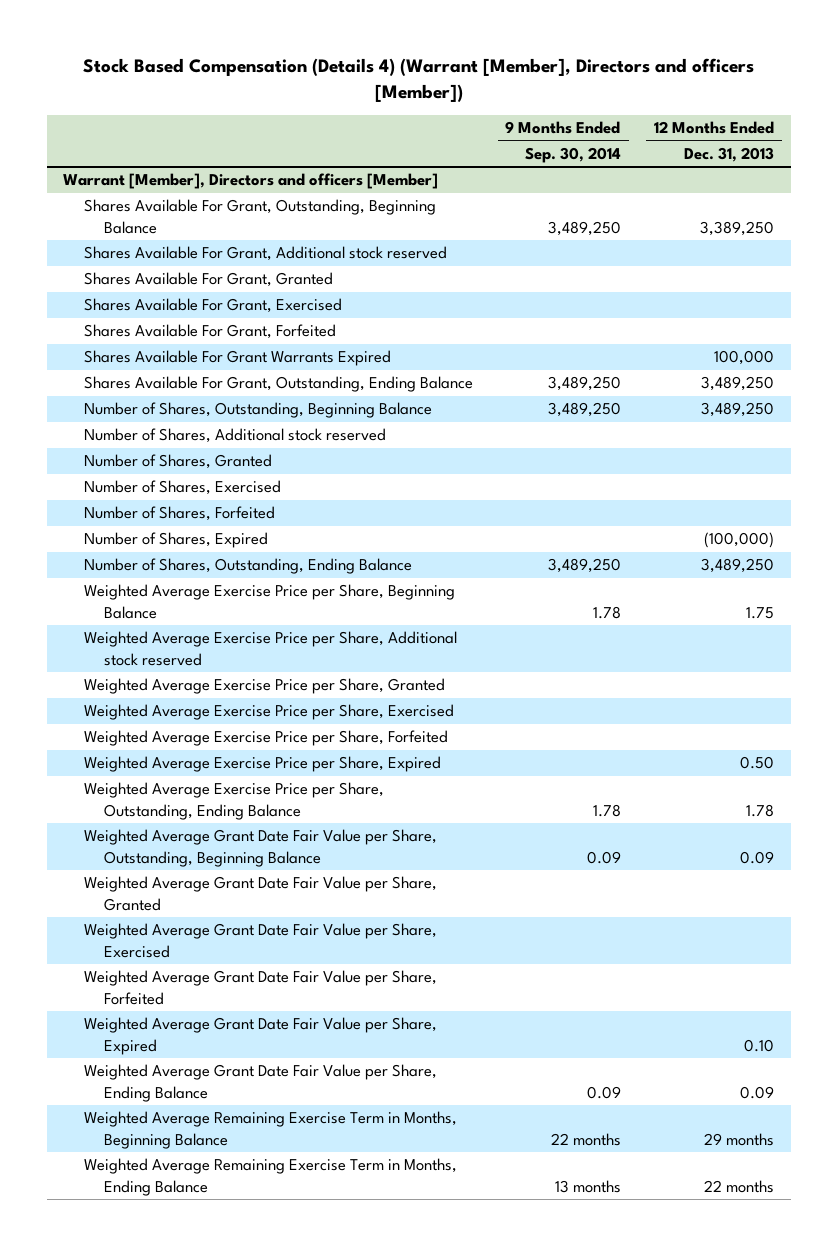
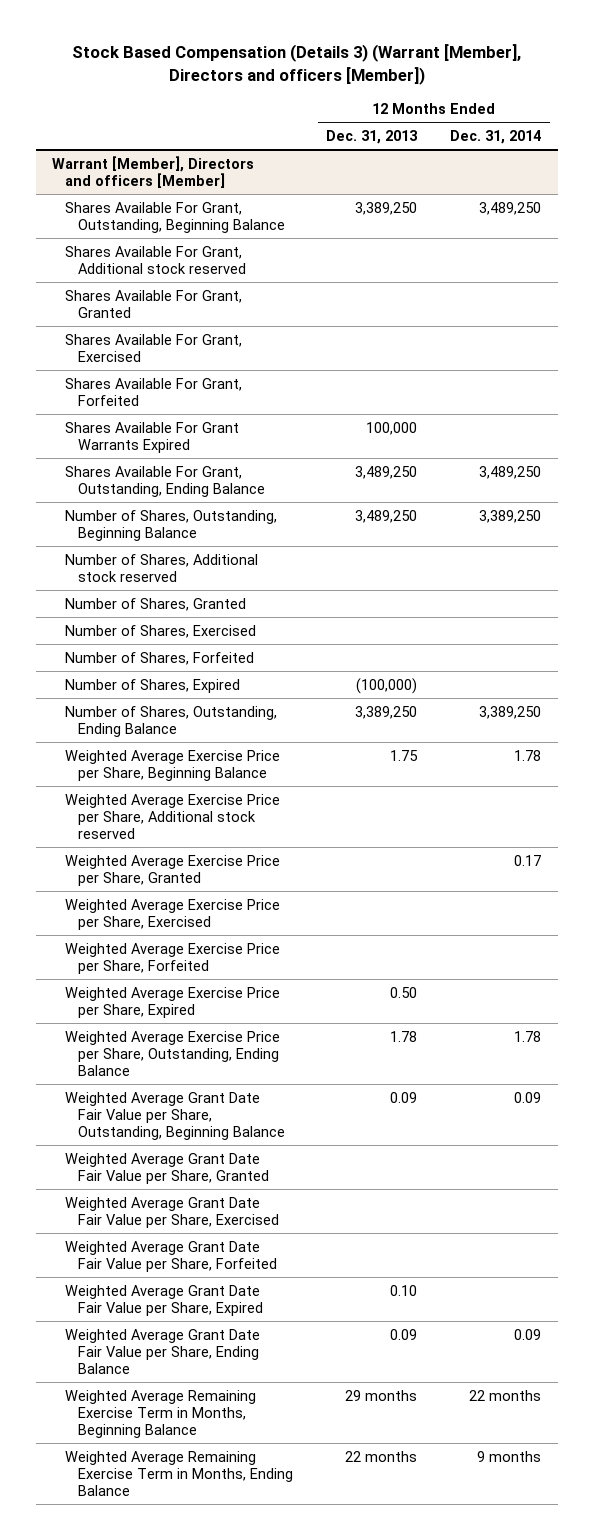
- Stock Based Compensation (Details 4) (Warrant [Member], Directors and officers [Member])
+ Stock Based Compensation (Details 3) (Warrant [Member], Directors and officers [Member])
- | 9 Months Ended Sep. 30, 2014 | 12 Months Ended Dec. 31, 2013
+ | 12 Months Ended Dec. 31, 2013 | 12 Months Ended Dec. 31, 2014
@ Warrant [Member], Directors and officers [Member]
- Number of Shares, Outstanding, Ending Balance | 3,489,250 | 3,489,250
+ Number of Shares, Outstanding, Ending Balance | 3,389,250 | 3,389,250

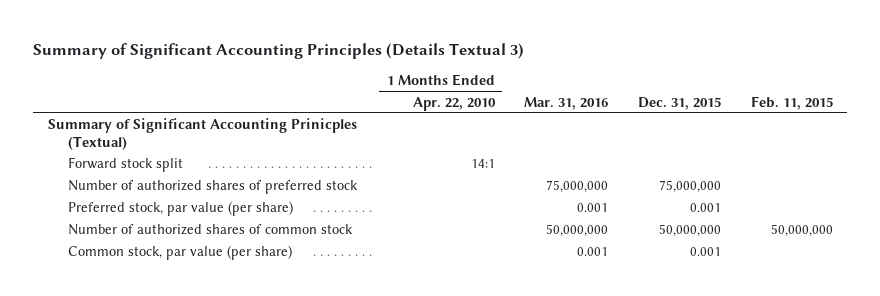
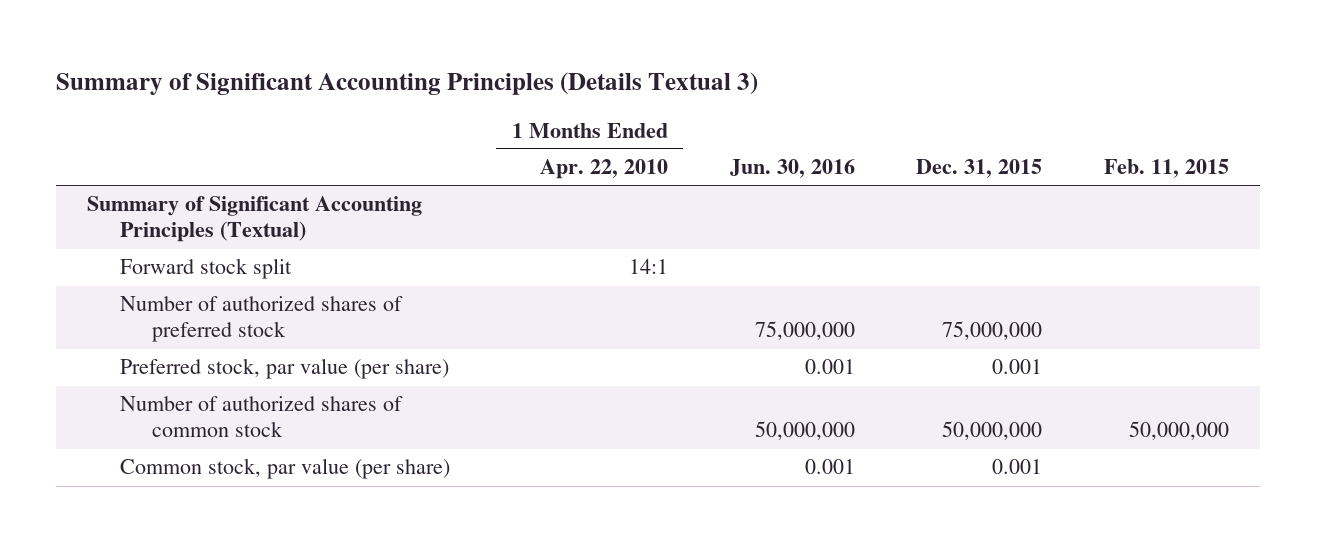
- | 1 Months Ended Apr. 22, 2010 | Mar. 31, 2016 | Dec. 31, 2015 | Feb. 11, 2015
+ | 1 Months Ended Apr. 22, 2010 | Jun. 30, 2016 | Dec. 31, 2015 | Feb. 11, 2015
- Summary of Significant Accounting Prinicples (Textual)
+ Summary of Significant Accounting Principles (Textual)

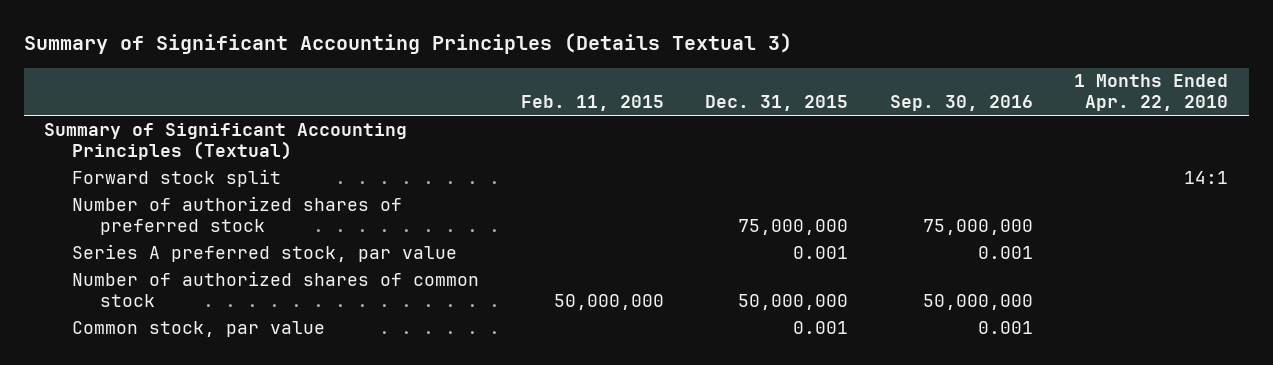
- | 1 Months Ended Apr. 22, 2010 | Jun. 30, 2016 | Dec. 31, 2015 | Feb. 11, 2015
+ | Feb. 11, 2015 | Dec. 31, 2015 | Sep. 30, 2016 | 1 Months Ended Apr. 22, 2010
- Preferred stock, par value (per share) | | 0.001 | 0.001 |
+ Series A preferred stock, par value | | 0.001 | 0.001 |
- Common stock, par value (per share) | | 0.001 | 0.001 |
+ Common stock, par value | | 0.001 | 0.001 |

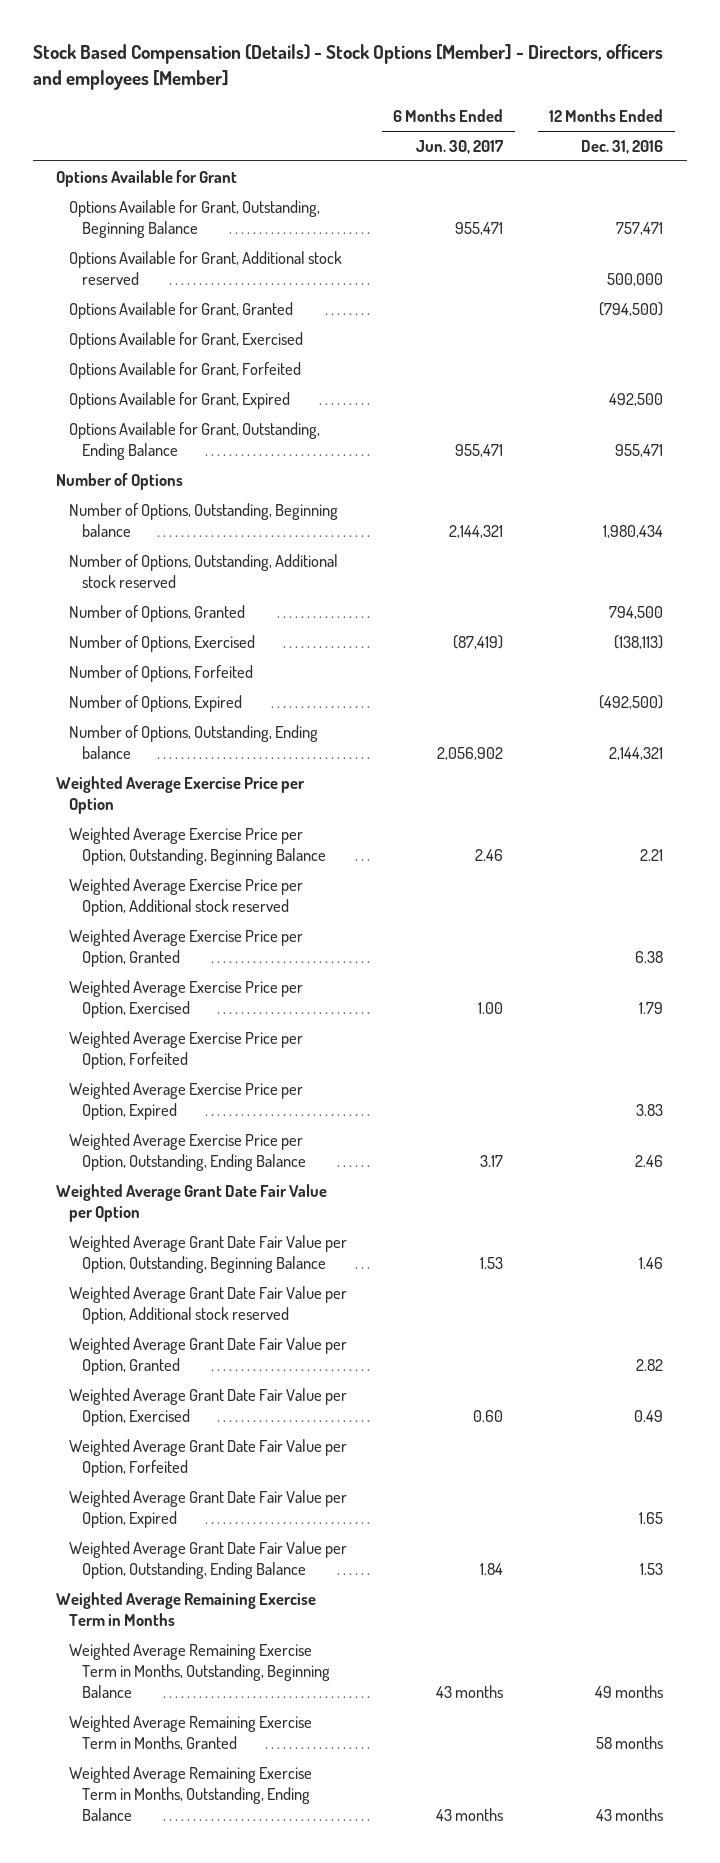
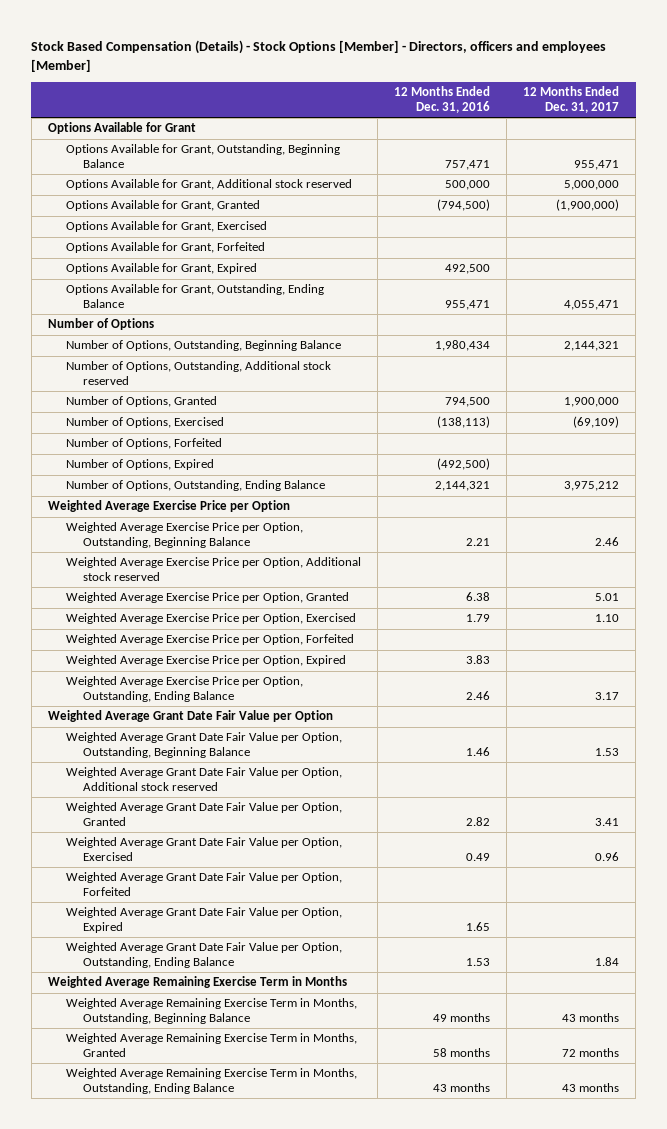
- | 6 Months Ended Jun. 30, 2017 | 12 Months Ended Dec. 31, 2016
+ | 12 Months Ended Dec. 31, 2016 | 12 Months Ended Dec. 31, 2017
- Number of Options, Outstanding, Beginning balance | 2,144,321 | 1,980,434
+ Number of Options, Outstanding, Beginning Balance | 1,980,434 | 2,144,321
- Number of Options, Outstanding, Ending balance | 2,056,902 | 2,144,321
+ Number of Options, Outstanding, Ending Balance | 2,144,321 | 3,975,212

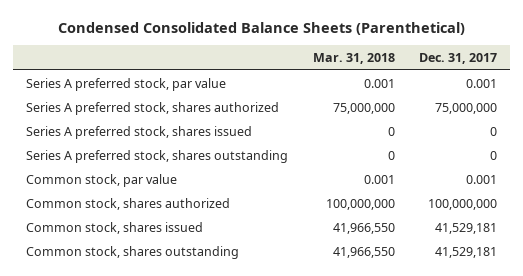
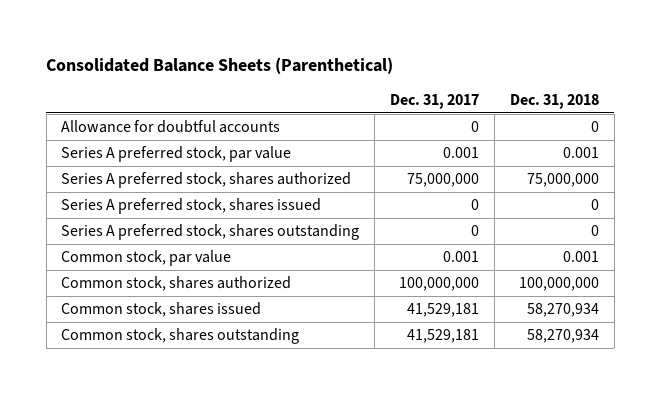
- Condensed Consolidated Balance Sheets (Parenthetical)
+ Consolidated Balance Sheets (Parenthetical)
- | Mar. 31, 2018 | Dec. 31, 2017
+ | Dec. 31, 2017 | Dec. 31, 2018
+ Allowance for doubtful accounts | 0 | 0

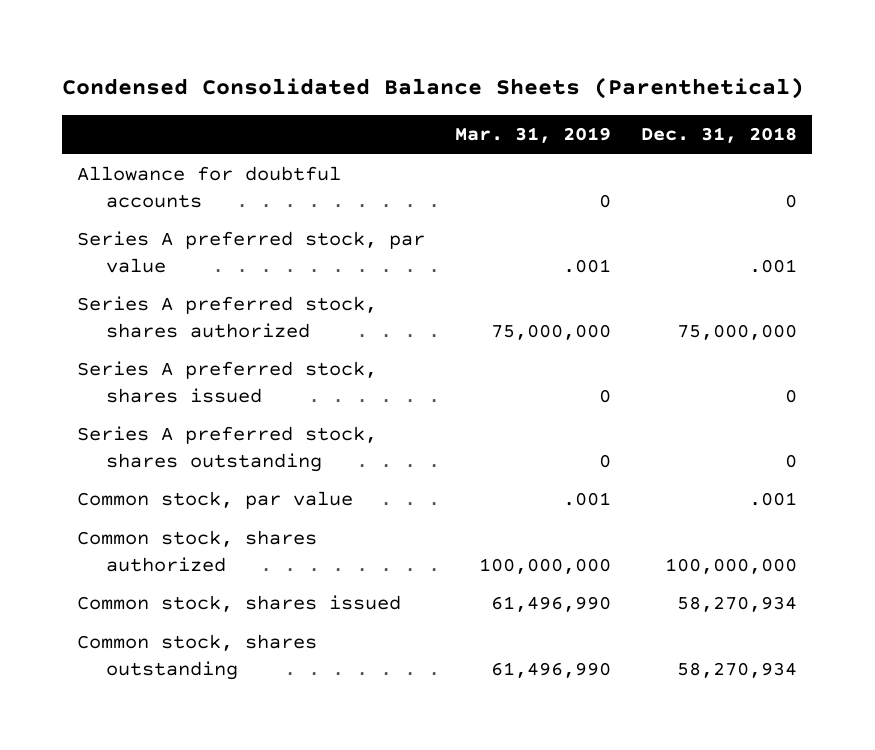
- Consolidated Balance Sheets (Parenthetical)
+ Condensed Consolidated Balance Sheets (Parenthetical)
- | Dec. 31, 2017 | Dec. 31, 2018
+ | Mar. 31, 2019 | Dec. 31, 2018
- Series A preferred stock, par value | 0.001 | 0.001
+ Series A preferred stock, par value | .001 | .001
- Common stock, par value | 0.001 | 0.001
+ Common stock, par value | .001 | .001

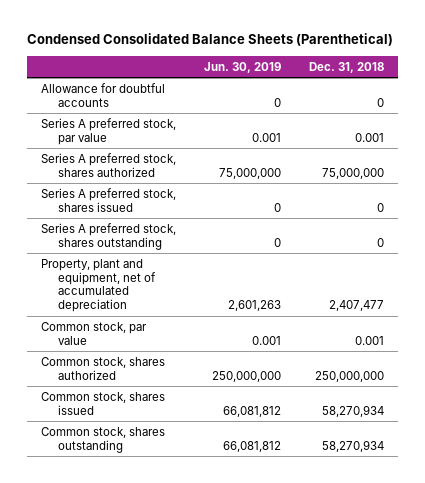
- | Mar. 31, 2019 | Dec. 31, 2018
+ | Jun. 30, 2019 | Dec. 31, 2018
- Series A preferred stock, par value | .001 | .001
+ Series A preferred stock, par value | 0.001 | 0.001
- Common stock, par value | .001 | .001
- Common stock, shares authorized | 100,000,000 | 100,000,000
+ Property, plant and equipment, net of accumulated depreciation | 2,601,263 | 2,407,477
+ Common stock, par value | 0.001 | 0.001
+ Common stock, shares authorized | 250,000,000 | 250,000,000

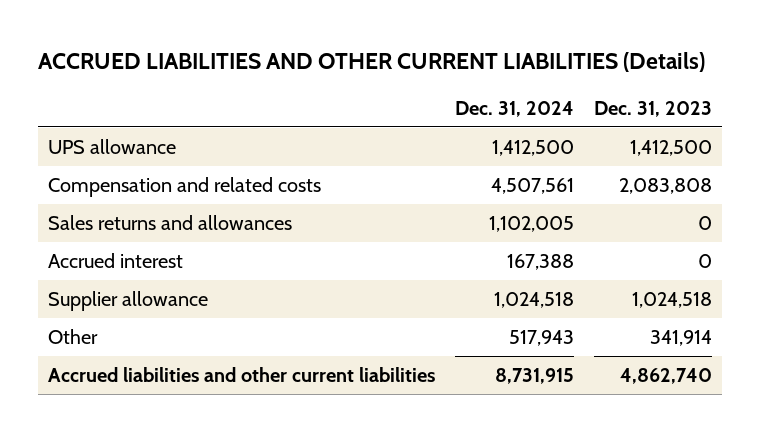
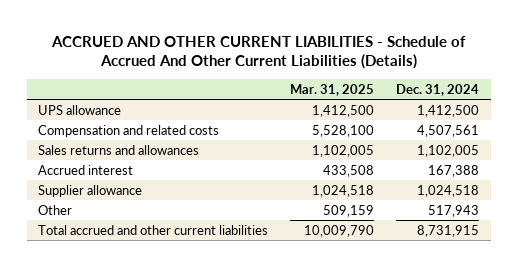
- ACCRUED LIABILITIES AND OTHER CURRENT LIABILITIES (Details)
+ ACCRUED AND OTHER CURRENT LIABILITIES - Schedule of Accrued And Other Current Liabilities (Details)
- | Dec. 31, 2024 | Dec. 31, 2023
+ | Mar. 31, 2025 | Dec. 31, 2024
- Accrued liabilities and other current liabilities | 8,731,915 | 4,862,740
+ Total accrued and other current liabilities | 10,009,790 | 8,731,915

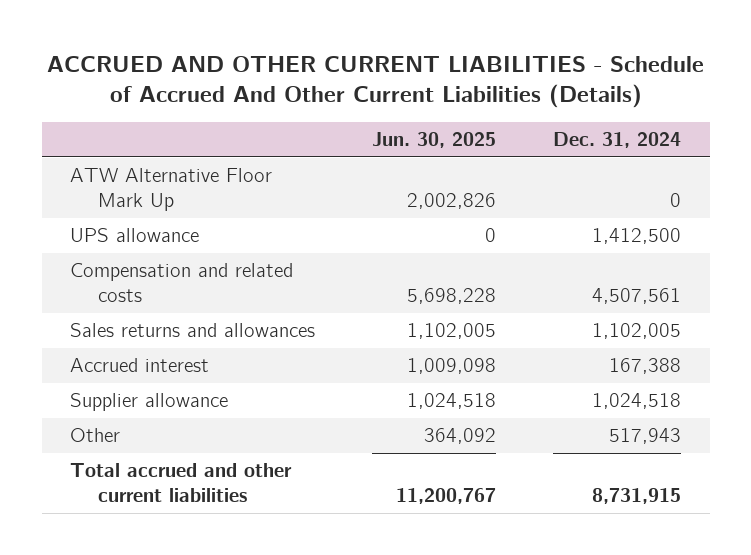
- | Mar. 31, 2025 | Dec. 31, 2024
+ | Jun. 30, 2025 | Dec. 31, 2024
+ ATW Alternative Floor Mark Up | 2,002,826 | 0

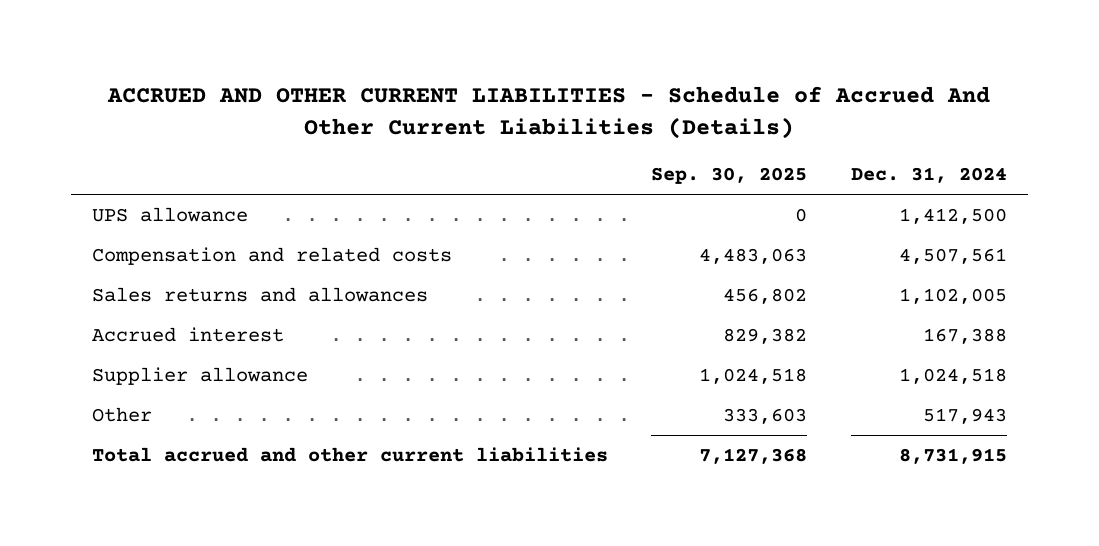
- | Jun. 30, 2025 | Dec. 31, 2024
+ | Sep. 30, 2025 | Dec. 31, 2024
- ATW Alternative Floor Mark Up | 2,002,826 | 0

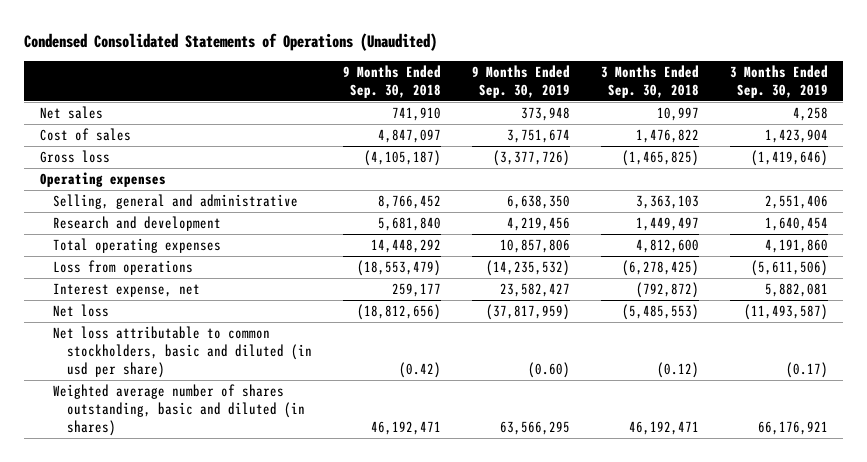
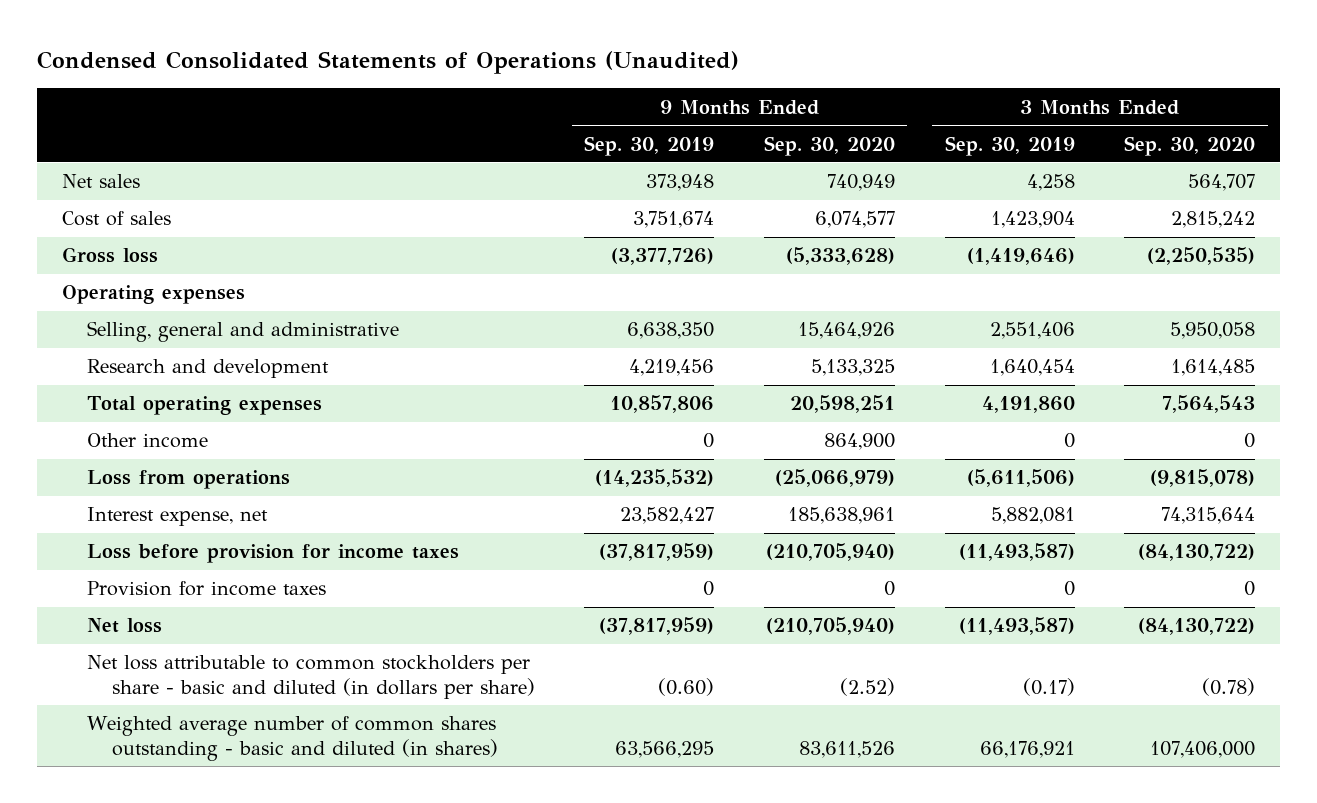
- | 9 Months Ended Sep. 30, 2018 | 9 Months Ended Sep. 30, 2019 | 3 Months Ended Sep. 30, 2018 | 3 Months Ended Sep. 30, 2019
+ | 9 Months Ended Sep. 30, 2019 | 9 Months Ended Sep. 30, 2020 | 3 Months Ended Sep. 30, 2019 | 3 Months Ended Sep. 30, 2020
+ Other income | 0 | 864,900 | 0 | 0
+ Loss before provision for income taxes | (37,817,959) | (210,705,940) | (11,493,587) | (84,130,722)
+ Provision for income taxes | 0 | 0 | 0 | 0
- Net loss attributable to common stockholders, basic and diluted (in usd per share) | (0.42) | (0.60) | (0.12) | (0.17)
- Weighted average number of shares outstanding, basic and diluted (in shares) | 46,192,471 | 63,566,295 | 46,192,471 | 66,176,921
+ Net loss attributable to common stockholders per share - basic and diluted (in dollars per share) | (0.60) | (2.52) | (0.17) | (0.78)
+ Weighted average number of common shares outstanding - basic and diluted (in shares) | 63,566,295 | 83,611,526 | 66,176,921 | 107,406,000

